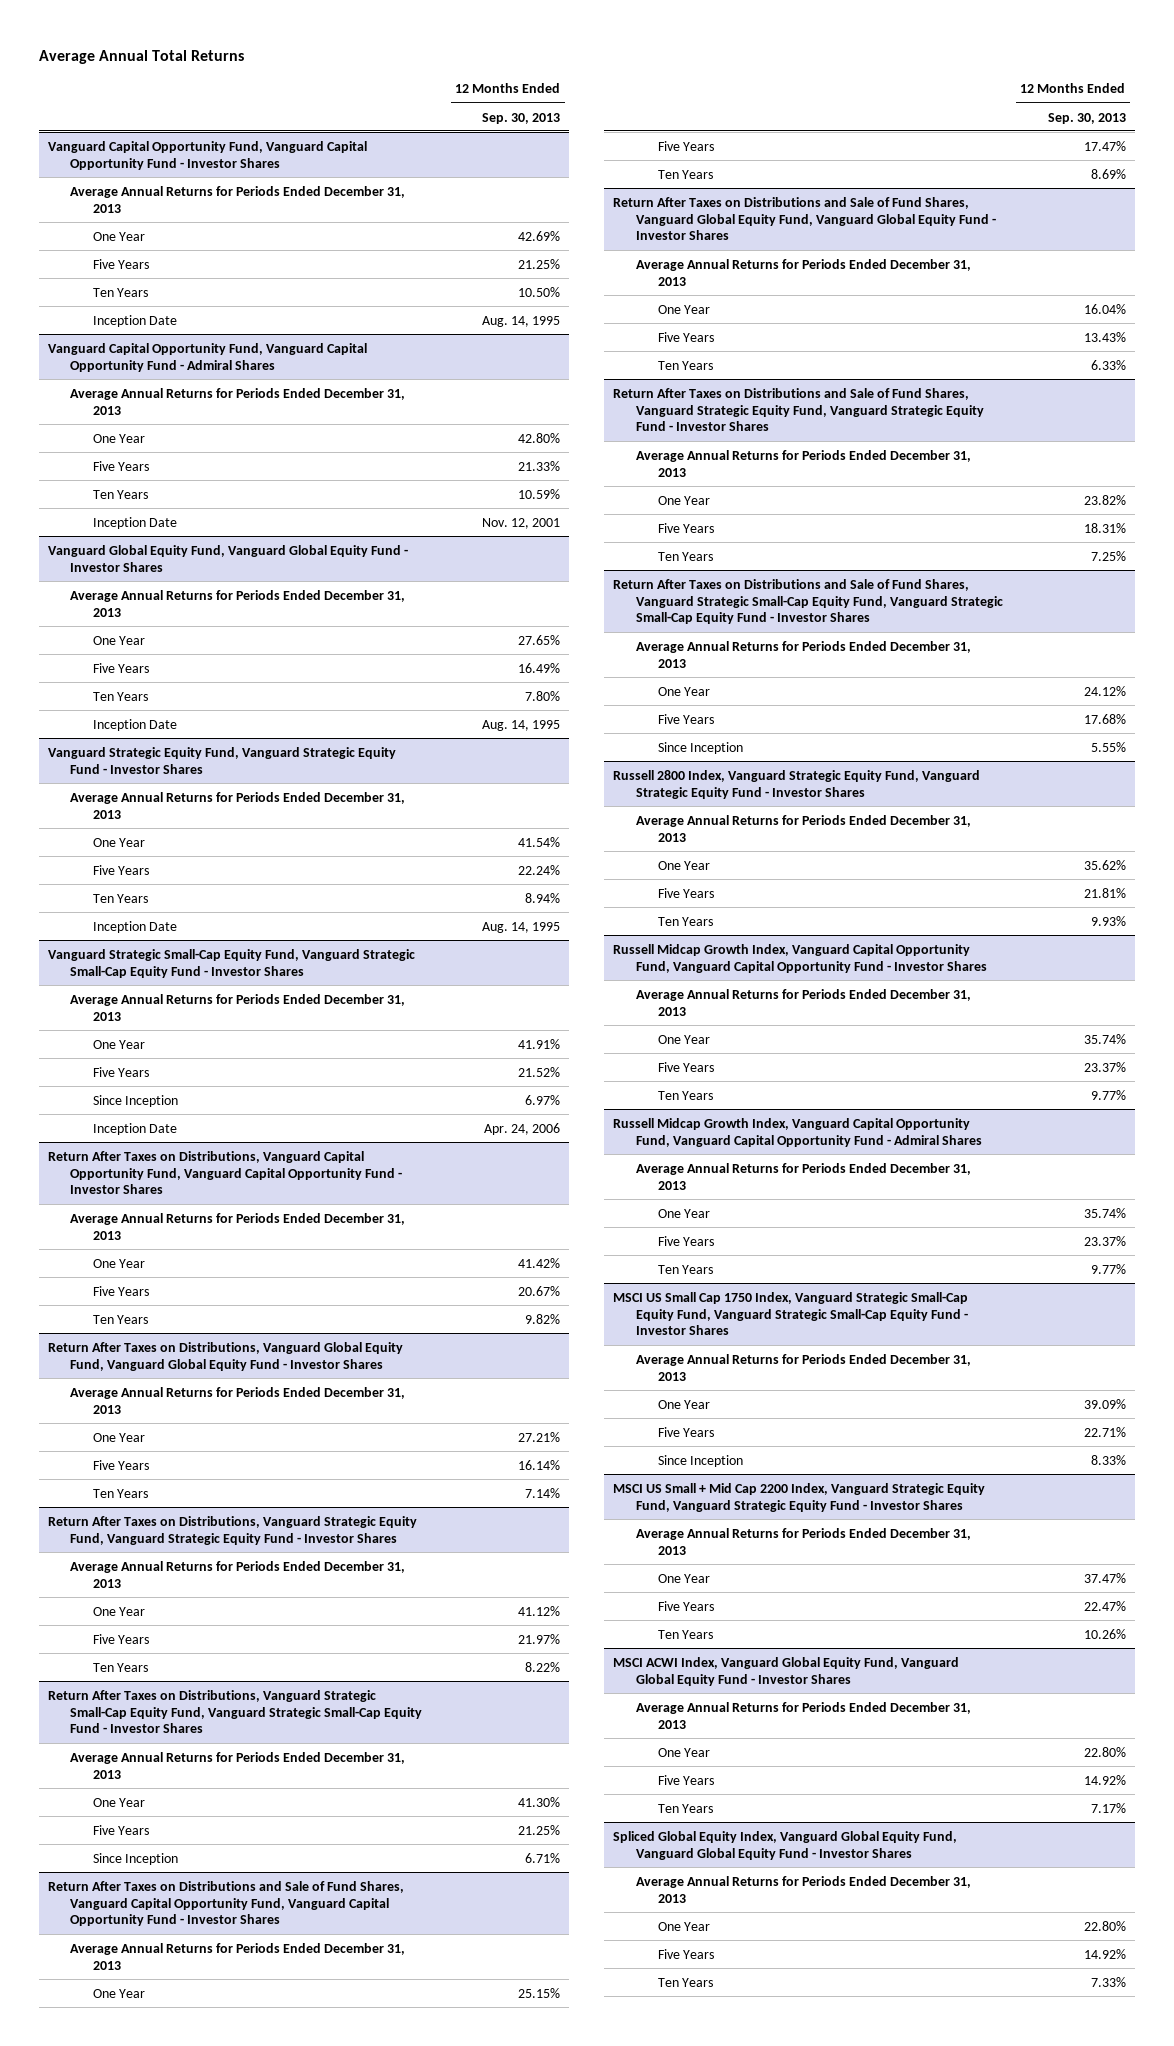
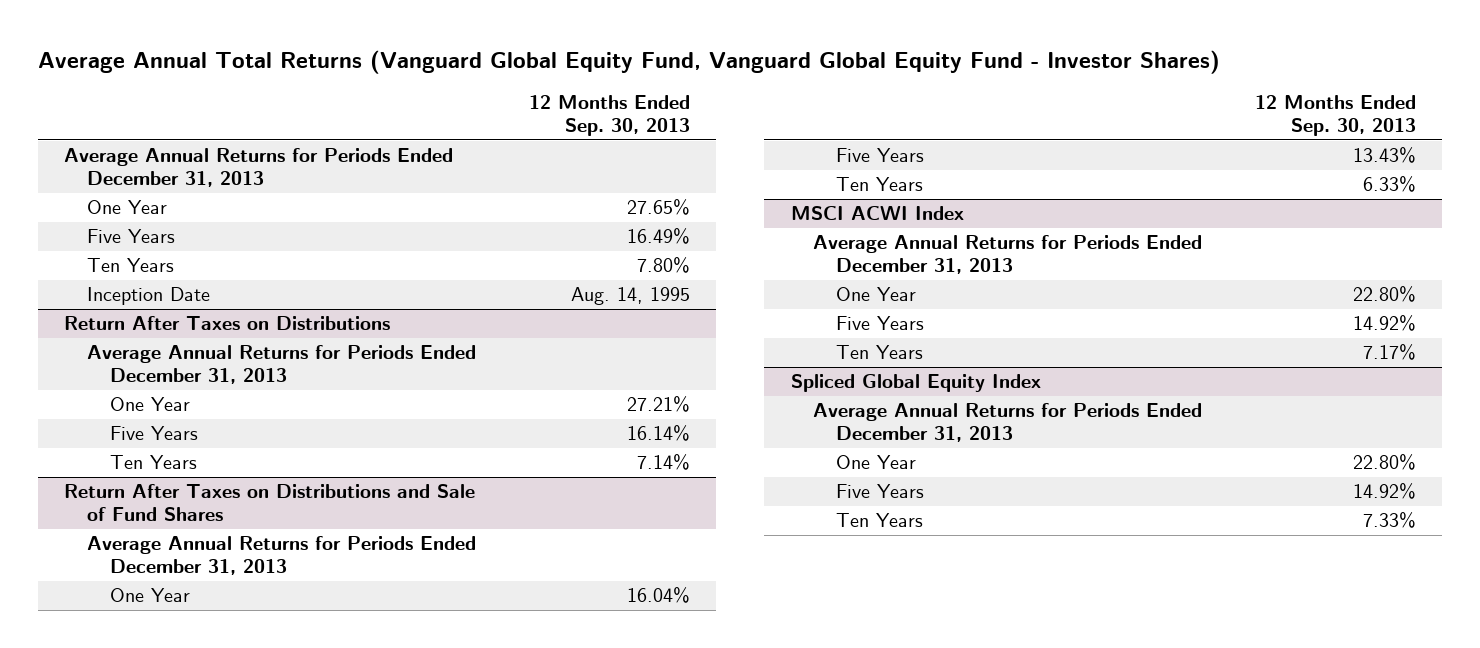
- Average Annual Total Returns
+ Average Annual Total Returns (Vanguard Global Equity Fund, Vanguard Global Equity Fund - Investor Shares)
- Vanguard Capital Opportunity Fund, Vanguard Capital Opportunity Fund - Investor Shares
- One Year | 42.69%
- Five Years | 21.25%
- Ten Years | 10.50%
- Inception Date | Aug. 14, 1995
- Vanguard Capital Opportunity Fund, Vanguard Capital Opportunity Fund - Admiral Shares
- Average Annual Returns for Periods Ended December 31, 2013
- One Year | 42.80%
- Five Years | 21.33%
- Ten Years | 10.59%
- Inception Date | Nov. 12, 2001
- Vanguard Global Equity Fund, Vanguard Global Equity Fund - Investor Shares
- Average Annual Returns for Periods Ended December 31, 2013
- Vanguard Strategic Equity Fund, Vanguard Strategic Equity Fund - Investor Shares
- Average Annual Returns for Periods Ended December 31, 2013
- One Year | 41.54%
- Five Years | 22.24%
- Ten Years | 8.94%
- Inception Date | Aug. 14, 1995
- Vanguard Strategic Small-Cap Equity Fund, Vanguard Strategic Small-Cap Equity Fund - Investor Shares
- Average Annual Returns for Periods Ended December 31, 2013
- One Year | 41.91%
- Five Years | 21.52%
- Since Inception | 6.97%
- Inception Date | Apr. 24, 2006
- Return After Taxes on Distributions, Vanguard Capital Opportunity Fund, Vanguard Capital Opportunity Fund - Investor Shares
- Average Annual Returns for Periods Ended December 31, 2013
- One Year | 41.42%
- Five Years | 20.67%
- Ten Years | 9.82%
- Return After Taxes on Distributions, Vanguard Global Equity Fund, Vanguard Global Equity Fund - Investor Shares
+ Return After Taxes on Distributions
- Return After Taxes on Distributions, Vanguard Strategic Equity Fund, Vanguard Strategic Equity Fund - Investor Shares
- Average Annual Returns for Periods Ended December 31, 2013
- One Year | 41.12%
- Five Years | 21.97%
- Ten Years | 8.22%
- Return After Taxes on Distributions, Vanguard Strategic Small-Cap Equity Fund, Vanguard Strategic Small-Cap Equity Fund - Investor Shares
- Average Annual Returns for Periods Ended December 31, 2013
- One Year | 41.30%
- Five Years | 21.25%
- Since Inception | 6.71%
- Return After Taxes on Distributions and Sale of Fund Shares, Vanguard Capital Opportunity Fund, Vanguard Capital Opportunity Fund - Investor Shares
- Average Annual Returns for Periods Ended December 31, 2013
- One Year | 25.15%
- Five Years | 17.47%
- Ten Years | 8.69%
- Return After Taxes on Distributions and Sale of Fund Shares, Vanguard Global Equity Fund, Vanguard Global Equity Fund - Investor Shares
+ Return After Taxes on Distributions and Sale of Fund Shares
- Return After Taxes on Distributions and Sale of Fund Shares, Vanguard Strategic Equity Fund, Vanguard Strategic Equity Fund - Investor Shares
- Average Annual Returns for Periods Ended December 31, 2013
- One Year | 23.82%
- Five Years | 18.31%
- Ten Years | 7.25%
- Return After Taxes on Distributions and Sale of Fund Shares, Vanguard Strategic Small-Cap Equity Fund, Vanguard Strategic Small-Cap Equity Fund - Investor Shares
- Average Annual Returns for Periods Ended December 31, 2013
- One Year | 24.12%
- Five Years | 17.68%
- Since Inception | 5.55%
- Russell 2800 Index, Vanguard Strategic Equity Fund, Vanguard Strategic Equity Fund - Investor Shares
- Average Annual Returns for Periods Ended December 31, 2013
- One Year | 35.62%
- Five Years | 21.81%
- Ten Years | 9.93%
- Russell Midcap Growth Index, Vanguard Capital Opportunity Fund, Vanguard Capital Opportunity Fund - Investor Shares
- Average Annual Returns for Periods Ended December 31, 2013
- One Year | 35.74%
- Five Years | 23.37%
- Ten Years | 9.77%
- Russell Midcap Growth Index, Vanguard Capital Opportunity Fund, Vanguard Capital Opportunity Fund - Admiral Shares
- Average Annual Returns for Periods Ended December 31, 2013
- One Year | 35.74%
- Five Years | 23.37%
- Ten Years | 9.77%
- MSCI US Small Cap 1750 Index, Vanguard Strategic Small-Cap Equity Fund, Vanguard Strategic Small-Cap Equity Fund - Investor Shares
- Average Annual Returns for Periods Ended December 31, 2013
- One Year | 39.09%
- Five Years | 22.71%
- Since Inception | 8.33%
- MSCI US Small + Mid Cap 2200 Index, Vanguard Strategic Equity Fund, Vanguard Strategic Equity Fund - Investor Shares
- Average Annual Returns for Periods Ended December 31, 2013
- One Year | 37.47%
- Five Years | 22.47%
- Ten Years | 10.26%
- MSCI ACWI Index, Vanguard Global Equity Fund, Vanguard Global Equity Fund - Investor Shares
+ MSCI ACWI Index
- Spliced Global Equity Index, Vanguard Global Equity Fund, Vanguard Global Equity Fund - Investor Shares
+ Spliced Global Equity Index

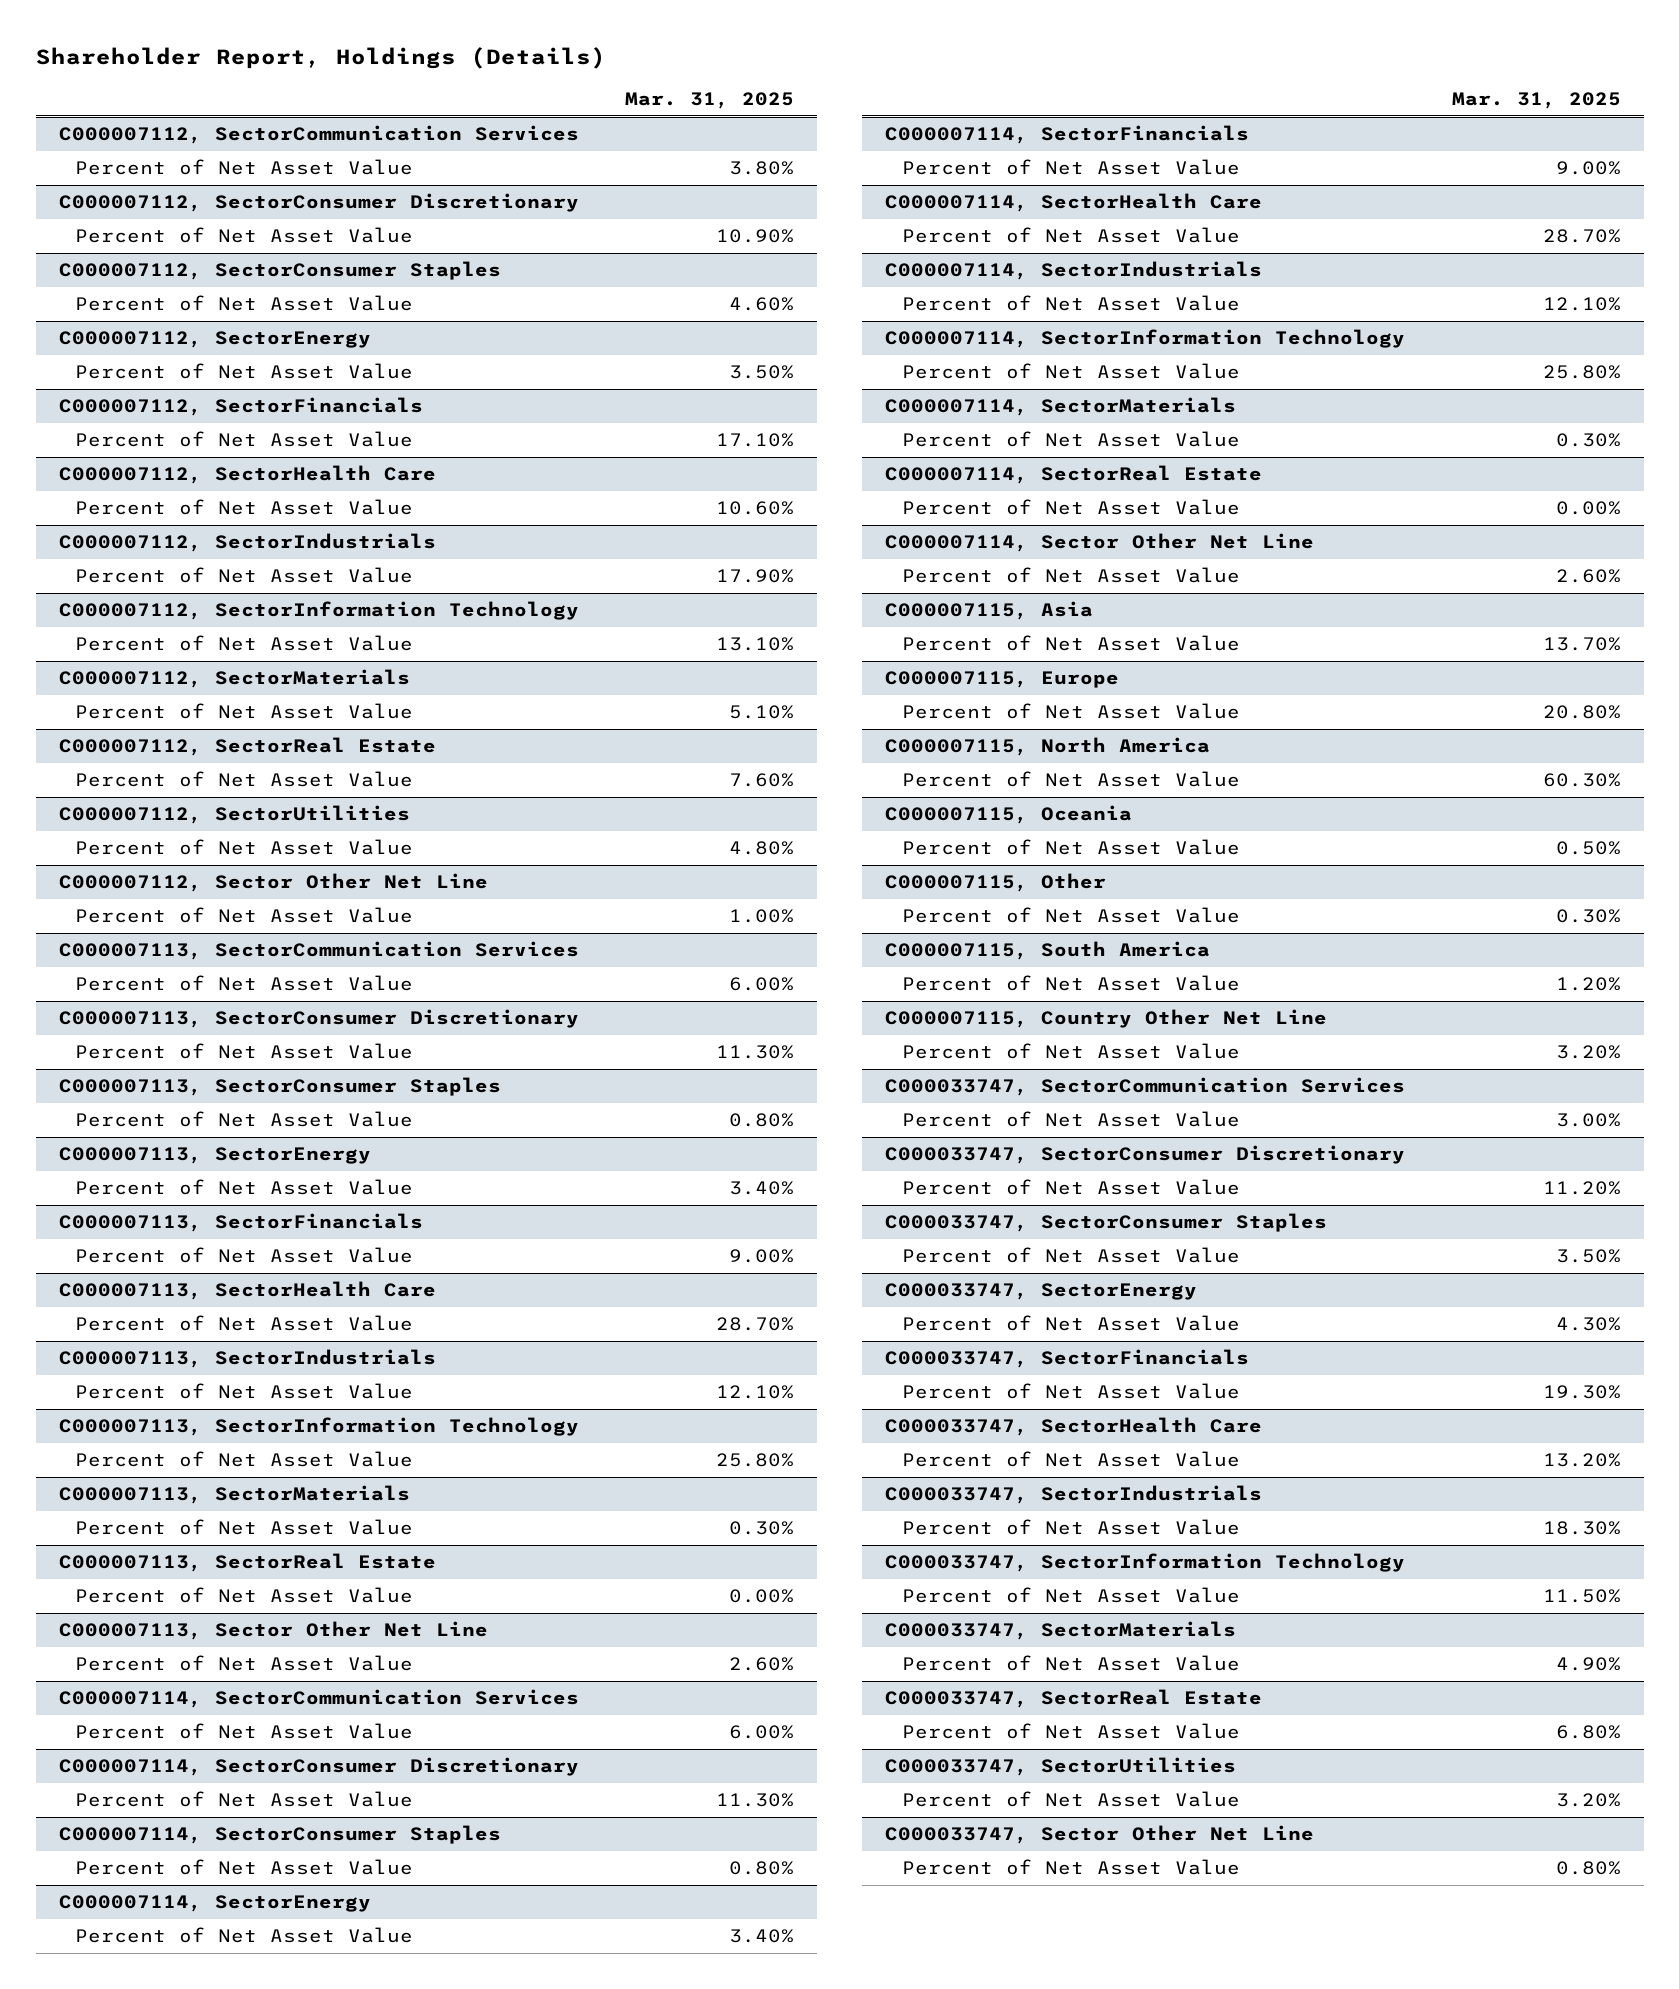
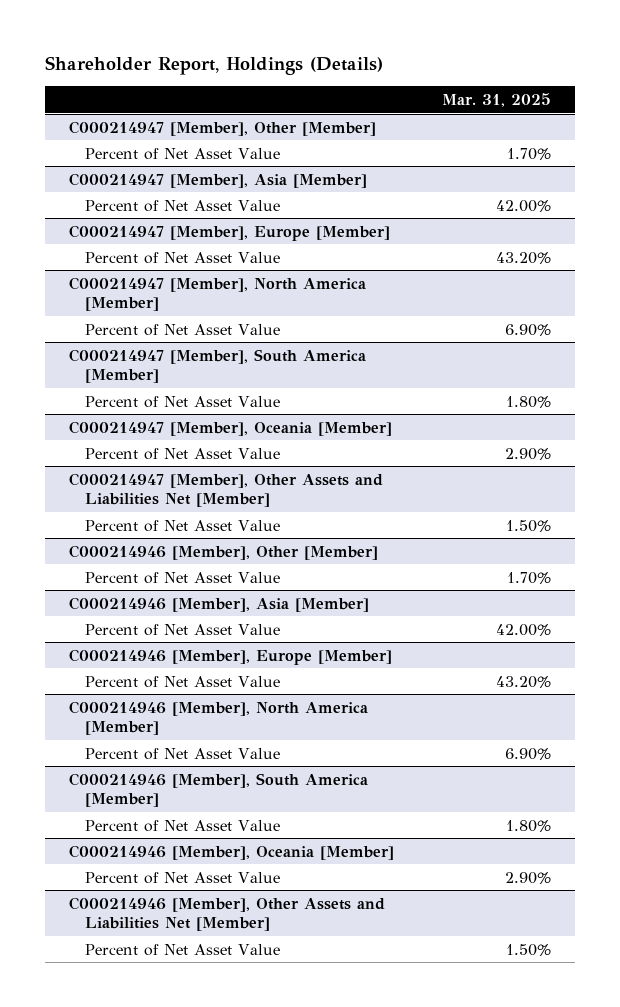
- C000007112, SectorCommunication Services
- Percent of Net Asset Value | 3.80%
- C000007112, SectorConsumer Discretionary
- Percent of Net Asset Value | 10.90%
- C000007112, SectorConsumer Staples
- Percent of Net Asset Value | 4.60%
- C000007112, SectorEnergy
- Percent of Net Asset Value | 3.50%
- C000007112, SectorFinancials
- Percent of Net Asset Value | 17.10%
- C000007112, SectorHealth Care
- Percent of Net Asset Value | 10.60%
- C000007112, SectorIndustrials
- Percent of Net Asset Value | 17.90%
- C000007112, SectorInformation Technology
- Percent of Net Asset Value | 13.10%
- C000007112, SectorMaterials
- Percent of Net Asset Value | 5.10%
- C000007112, SectorReal Estate
- Percent of Net Asset Value | 7.60%
- C000007112, SectorUtilities
- Percent of Net Asset Value | 4.80%
- C000007112, Sector Other Net Line
- Percent of Net Asset Value | 1.00%
- C000007113, SectorCommunication Services
- Percent of Net Asset Value | 6.00%
- C000007113, SectorConsumer Discretionary
- Percent of Net Asset Value | 11.30%
- C000007113, SectorConsumer Staples
- Percent of Net Asset Value | 0.80%
- C000007113, SectorEnergy
- Percent of Net Asset Value | 3.40%
- C000007113, SectorFinancials
- Percent of Net Asset Value | 9.00%
- C000007113, SectorHealth Care
- Percent of Net Asset Value | 28.70%
- C000007113, SectorIndustrials
- Percent of Net Asset Value | 12.10%
- C000007113, SectorInformation Technology
- Percent of Net Asset Value | 25.80%
- C000007113, SectorMaterials
- Percent of Net Asset Value | 0.30%
- C000007113, SectorReal Estate
- Percent of Net Asset Value | 0.00%
- C000007113, Sector Other Net Line
- Percent of Net Asset Value | 2.60%
- C000007114, SectorCommunication Services
- Percent of Net Asset Value | 6.00%
- C000007114, SectorConsumer Discretionary
- Percent of Net Asset Value | 11.30%
- C000007114, SectorConsumer Staples
- Percent of Net Asset Value | 0.80%
- C000007114, SectorEnergy
- Percent of Net Asset Value | 3.40%
- C000007114, SectorFinancials
- Percent of Net Asset Value | 9.00%
- C000007114, SectorHealth Care
- Percent of Net Asset Value | 28.70%
- C000007114, SectorIndustrials
- Percent of Net Asset Value | 12.10%
- C000007114, SectorInformation Technology
- Percent of Net Asset Value | 25.80%
- C000007114, SectorMaterials
- Percent of Net Asset Value | 0.30%
- C000007114, SectorReal Estate
- Percent of Net Asset Value | 0.00%
- C000007114, Sector Other Net Line
- Percent of Net Asset Value | 2.60%
- C000007115, Asia
- Percent of Net Asset Value | 13.70%
- C000007115, Europe
- Percent of Net Asset Value | 20.80%
- C000007115, North America
- Percent of Net Asset Value | 60.30%
- C000007115, Oceania
- Percent of Net Asset Value | 0.50%
- C000007115, Other
- Percent of Net Asset Value | 0.30%
- C000007115, South America
- Percent of Net Asset Value | 1.20%
- C000007115, Country Other Net Line
- Percent of Net Asset Value | 3.20%
- C000033747, SectorCommunication Services
- Percent of Net Asset Value | 3.00%
- C000033747, SectorConsumer Discretionary
- Percent of Net Asset Value | 11.20%
- C000033747, SectorConsumer Staples
- Percent of Net Asset Value | 3.50%
- C000033747, SectorEnergy
- Percent of Net Asset Value | 4.30%
- C000033747, SectorFinancials
- Percent of Net Asset Value | 19.30%
- C000033747, SectorHealth Care
- Percent of Net Asset Value | 13.20%
- C000033747, SectorIndustrials
- Percent of Net Asset Value | 18.30%
- C000033747, SectorInformation Technology
- Percent of Net Asset Value | 11.50%
- C000033747, SectorMaterials
- Percent of Net Asset Value | 4.90%
- C000033747, SectorReal Estate
- Percent of Net Asset Value | 6.80%
- C000033747, SectorUtilities
- Percent of Net Asset Value | 3.20%
- C000033747, Sector Other Net Line
- Percent of Net Asset Value | 0.80%
+ C000214947 [Member], Other [Member]
+ Percent of Net Asset Value | 1.70%
+ C000214947 [Member], Asia [Member]
+ Percent of Net Asset Value | 42.00%
+ C000214947 [Member], Europe [Member]
+ Percent of Net Asset Value | 43.20%
+ C000214947 [Member], North America [Member]
+ Percent of Net Asset Value | 6.90%
+ C000214947 [Member], South America [Member]
+ Percent of Net Asset Value | 1.80%
+ C000214947 [Member], Oceania [Member]
+ Percent of Net Asset Value | 2.90%
+ C000214947 [Member], Other Assets and Liabilities Net [Member]
+ Percent of Net Asset Value | 1.50%
+ C000214946 [Member], Other [Member]
+ Percent of Net Asset Value | 1.70%
+ C000214946 [Member], Asia [Member]
+ Percent of Net Asset Value | 42.00%
+ C000214946 [Member], Europe [Member]
+ Percent of Net Asset Value | 43.20%
+ C000214946 [Member], North America [Member]
+ Percent of Net Asset Value | 6.90%
+ C000214946 [Member], South America [Member]
+ Percent of Net Asset Value | 1.80%
+ C000214946 [Member], Oceania [Member]
+ Percent of Net Asset Value | 2.90%
+ C000214946 [Member], Other Assets and Liabilities Net [Member]
+ Percent of Net Asset Value | 1.50%

